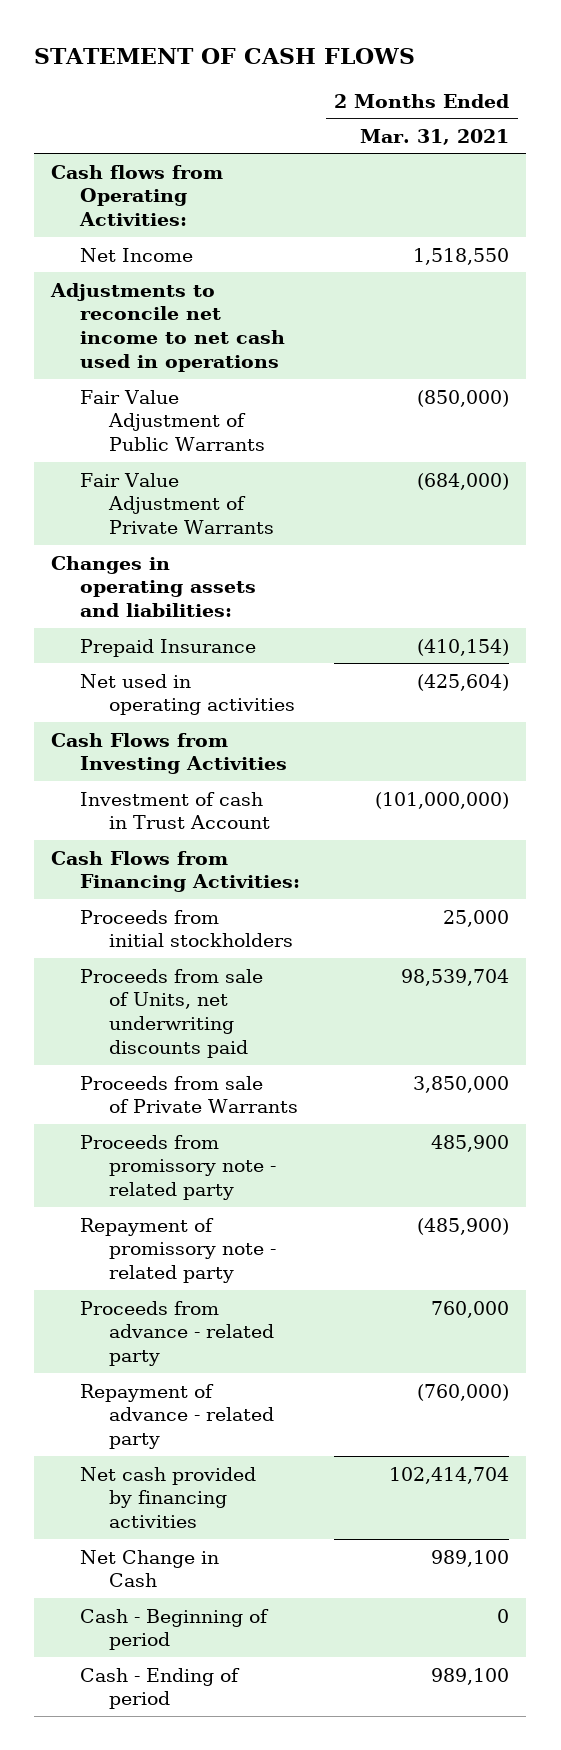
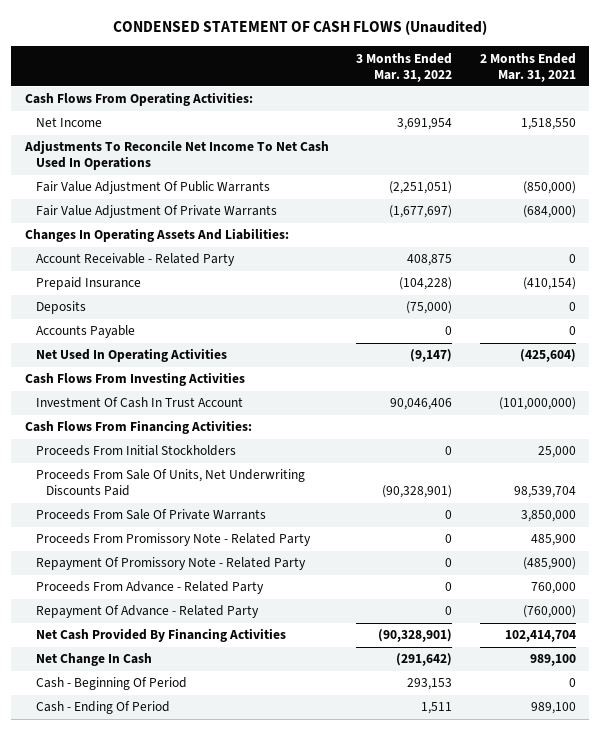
- STATEMENT OF CASH FLOWS
+ CONDENSED STATEMENT OF CASH FLOWS (Unaudited)
- | 2 Months Ended Mar. 31, 2021
+ | 3 Months Ended Mar. 31, 2022 | 2 Months Ended Mar. 31, 2021
- Cash flows from Operating Activities:
+ Cash Flows From Operating Activities:
- Adjustments to reconcile net income to net cash used in operations
- Fair Value Adjustment of Public Warrants | (850,000)
- Fair Value Adjustment of Private Warrants | (684,000)
- Changes in operating assets and liabilities:
+ Adjustments To Reconcile Net Income To Net Cash Used In Operations
+ Fair Value Adjustment Of Public Warrants | (2,251,051) | (850,000)
+ Fair Value Adjustment Of Private Warrants | (1,677,697) | (684,000)
+ Changes In Operating Assets And Liabilities:
+ Account Receivable - Related Party | 408,875 | 0
- Net used in operating activities | (425,604)
- Cash Flows from Investing Activities
- Investment of cash in Trust Account | (101,000,000)
- Cash Flows from Financing Activities:
- Proceeds from initial stockholders | 25,000
- Proceeds from sale of Units, net underwriting discounts paid | 98,539,704
- Proceeds from sale of Private Warrants | 3,850,000
- Proceeds from promissory note - related party | 485,900
- Repayment of promissory note - related party | (485,900)
- Proceeds from advance - related party | 760,000
- Repayment of advance - related party | (760,000)
- Net cash provided by financing activities | 102,414,704
- Net Change in Cash | 989,100
- Cash - Beginning of period | 0
- Cash - Ending of period | 989,100
+ Deposits | (75,000) | 0
+ Accounts Payable | 0 | 0
+ Net Used In Operating Activities | (9,147) | (425,604)
+ Cash Flows From Investing Activities
+ Investment Of Cash In Trust Account | 90,046,406 | (101,000,000)
+ Cash Flows From Financing Activities:
+ Proceeds From Initial Stockholders | 0 | 25,000
+ Proceeds From Sale Of Units, Net Underwriting Discounts Paid | (90,328,901) | 98,539,704
+ Proceeds From Sale Of Private Warrants | 0 | 3,850,000
+ Proceeds From Promissory Note - Related Party | 0 | 485,900
+ Repayment Of Promissory Note - Related Party | 0 | (485,900)
+ Proceeds From Advance - Related Party | 0 | 760,000
+ Repayment Of Advance - Related Party | 0 | (760,000)
+ Net Cash Provided By Financing Activities | (90,328,901) | 102,414,704
+ Net Change In Cash | (291,642) | 989,100
+ Cash - Beginning Of Period | 293,153 | 0
+ Cash - Ending Of Period | 1,511 | 989,100

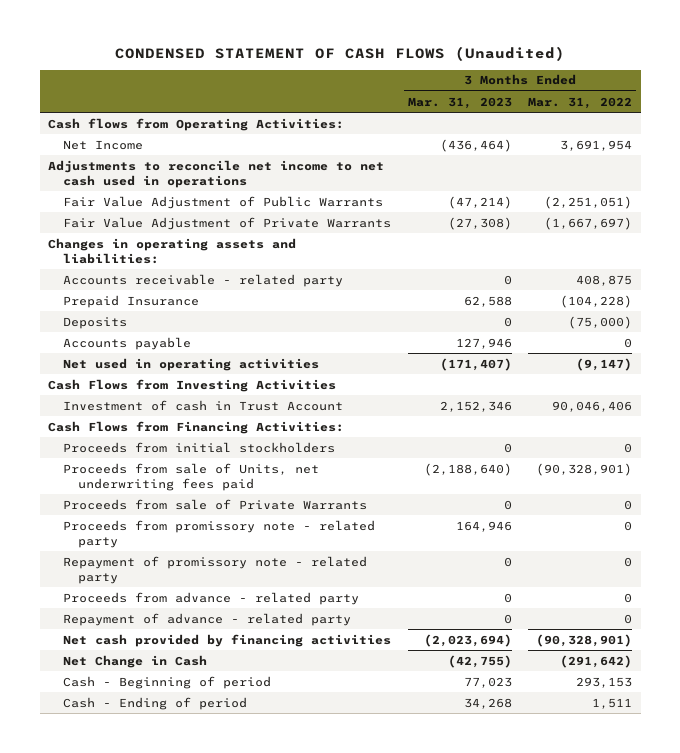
- | 3 Months Ended Mar. 31, 2022 | 2 Months Ended Mar. 31, 2021
+ | 3 Months Ended Mar. 31, 2023 | 3 Months Ended Mar. 31, 2022
- Cash Flows From Operating Activities:
+ Cash flows from Operating Activities:
- Adjustments To Reconcile Net Income To Net Cash Used In Operations
- Fair Value Adjustment Of Public Warrants | (2,251,051) | (850,000)
- Fair Value Adjustment Of Private Warrants | (1,677,697) | (684,000)
- Changes In Operating Assets And Liabilities:
- Account Receivable - Related Party | 408,875 | 0
+ Adjustments to reconcile net income to net cash used in operations
+ Fair Value Adjustment of Public Warrants | (47,214) | (2,251,051)
+ Fair Value Adjustment of Private Warrants | (27,308) | (1,667,697)
+ Changes in operating assets and liabilities:
+ Accounts receivable - related party | 0 | 408,875
- Accounts Payable | 0 | 0
- Net Used In Operating Activities | (9,147) | (425,604)
- Cash Flows From Investing Activities
- Investment Of Cash In Trust Account | 90,046,406 | (101,000,000)
- Cash Flows From Financing Activities:
- Proceeds From Initial Stockholders | 0 | 25,000
- Proceeds From Sale Of Units, Net Underwriting Discounts Paid | (90,328,901) | 98,539,704
- Proceeds From Sale Of Private Warrants | 0 | 3,850,000
- Proceeds From Promissory Note - Related Party | 0 | 485,900
- Repayment Of Promissory Note - Related Party | 0 | (485,900)
- Proceeds From Advance - Related Party | 0 | 760,000
- Repayment Of Advance - Related Party | 0 | (760,000)
- Net Cash Provided By Financing Activities | (90,328,901) | 102,414,704
- Net Change In Cash | (291,642) | 989,100
- Cash - Beginning Of Period | 293,153 | 0
- Cash - Ending Of Period | 1,511 | 989,100
+ Accounts payable | 127,946 | 0
+ Net used in operating activities | (171,407) | (9,147)
+ Cash Flows from Investing Activities
+ Investment of cash in Trust Account | 2,152,346 | 90,046,406
+ Cash Flows from Financing Activities:
+ Proceeds from initial stockholders | 0 | 0
+ Proceeds from sale of Units, net underwriting fees paid | (2,188,640) | (90,328,901)
+ Proceeds from sale of Private Warrants | 0 | 0
+ Proceeds from promissory note - related party | 164,946 | 0
+ Repayment of promissory note - related party | 0 | 0
+ Proceeds from advance - related party | 0 | 0
+ Repayment of advance - related party | 0 | 0
+ Net cash provided by financing activities | (2,023,694) | (90,328,901)
+ Net Change in Cash | (42,755) | (291,642)
+ Cash - Beginning of period | 77,023 | 293,153
+ Cash - Ending of period | 34,268 | 1,511

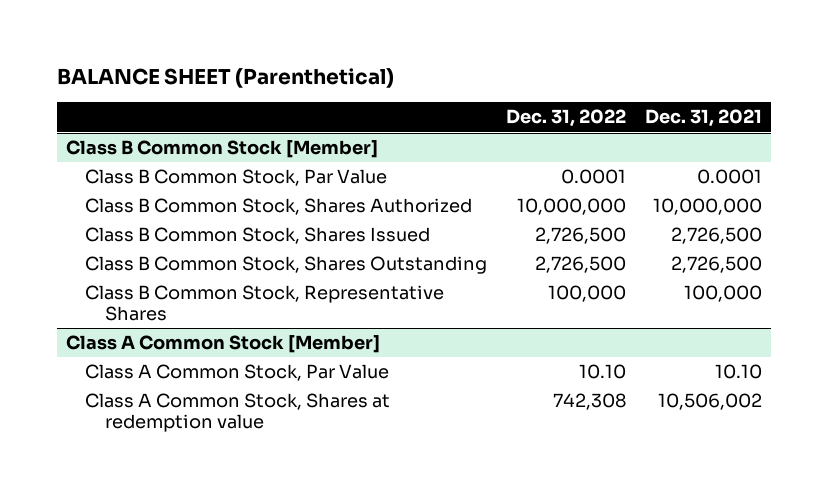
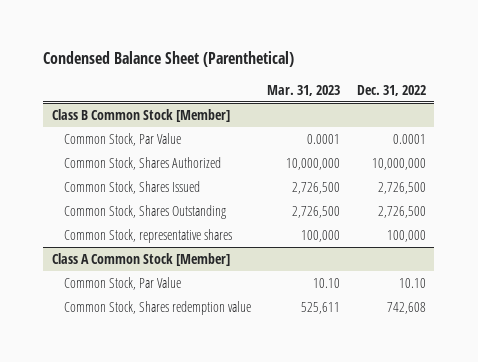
- BALANCE SHEET (Parenthetical)
+ Condensed Balance Sheet (Parenthetical)
- | Dec. 31, 2022 | Dec. 31, 2021
+ | Mar. 31, 2023 | Dec. 31, 2022
@ Class B Common Stock [Member]
- Class B Common Stock, Par Value | 0.0001 | 0.0001
- Class B Common Stock, Shares Authorized | 10,000,000 | 10,000,000
- Class B Common Stock, Shares Issued | 2,726,500 | 2,726,500
- Class B Common Stock, Shares Outstanding | 2,726,500 | 2,726,500
- Class B Common Stock, Representative Shares | 100,000 | 100,000
+ Common Stock, Par Value | 0.0001 | 0.0001
+ Common Stock, Shares Authorized | 10,000,000 | 10,000,000
+ Common Stock, Shares Issued | 2,726,500 | 2,726,500
+ Common Stock, Shares Outstanding | 2,726,500 | 2,726,500
+ Common Stock, representative shares | 100,000 | 100,000
@ Class A Common Stock [Member]
- Class A Common Stock, Par Value | 10.10 | 10.10
- Class A Common Stock, Shares at redemption value | 742,308 | 10,506,002
+ Common Stock, Par Value | 10.10 | 10.10
+ Common Stock, Shares redemption value | 525,611 | 742,608

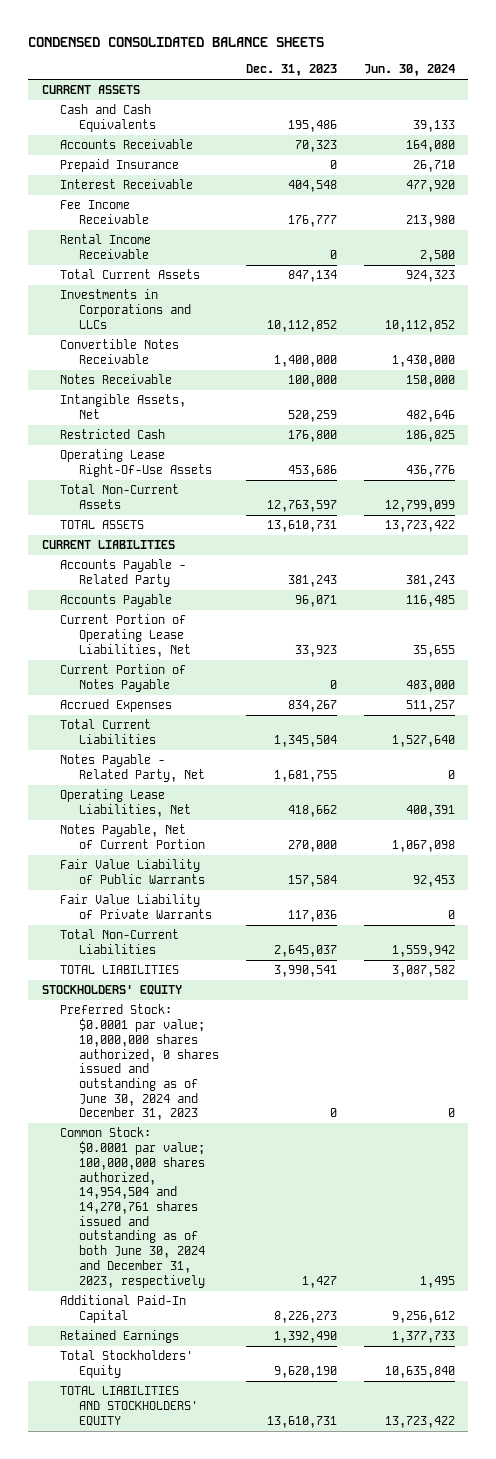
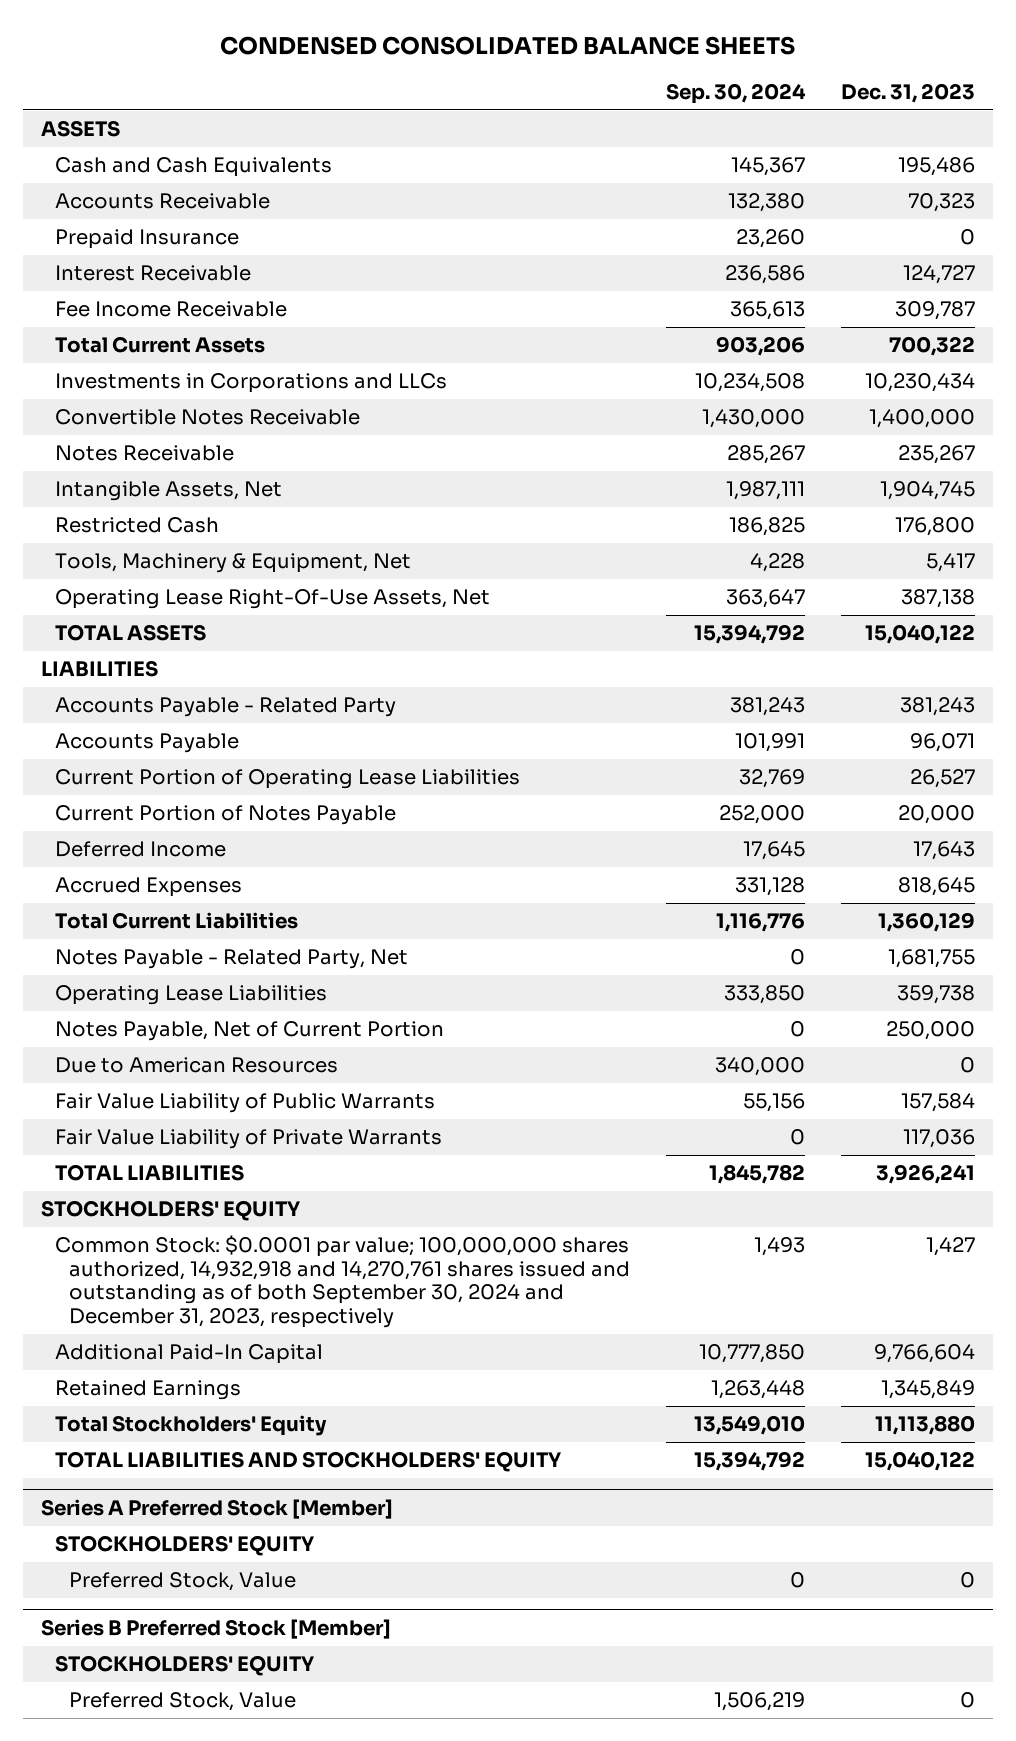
- | Dec. 31, 2023 | Jun. 30, 2024
+ | Sep. 30, 2024 | Dec. 31, 2023
- CURRENT ASSETS
+ ASSETS
- Interest Receivable | 404,548 | 477,920
- Fee Income Receivable | 176,777 | 213,980
- Rental Income Receivable | 0 | 2,500
- Total Current Assets | 847,134 | 924,323
- Investments in Corporations and LLCs | 10,112,852 | 10,112,852
+ Interest Receivable | 236,586 | 124,727
+ Fee Income Receivable | 365,613 | 309,787
+ Total Current Assets | 903,206 | 700,322
+ Investments in Corporations and LLCs | 10,234,508 | 10,230,434
- Notes Receivable | 100,000 | 150,000
- Intangible Assets, Net | 520,259 | 482,646
+ Notes Receivable | 285,267 | 235,267
+ Intangible Assets, Net | 1,987,111 | 1,904,745
- Operating Lease Right-Of-Use Assets | 453,686 | 436,776
- Total Non-Current Assets | 12,763,597 | 12,799,099
- TOTAL ASSETS | 13,610,731 | 13,723,422
- CURRENT LIABILITIES
+ Tools, Machinery & Equipment, Net | 4,228 | 5,417
+ Operating Lease Right-Of-Use Assets, Net | 363,647 | 387,138
+ TOTAL ASSETS | 15,394,792 | 15,040,122
+ LIABILITIES
- Current Portion of Operating Lease Liabilities, Net | 33,923 | 35,655
- Current Portion of Notes Payable | 0 | 483,000
- Accrued Expenses | 834,267 | 511,257
- Total Current Liabilities | 1,345,504 | 1,527,640
+ Current Portion of Operating Lease Liabilities | 32,769 | 26,527
+ Current Portion of Notes Payable | 252,000 | 20,000
+ Deferred Income | 17,645 | 17,643
+ Accrued Expenses | 331,128 | 818,645
+ Total Current Liabilities | 1,116,776 | 1,360,129
- Operating Lease Liabilities, Net | 418,662 | 400,391
- Notes Payable, Net of Current Portion | 270,000 | 1,067,098
+ Operating Lease Liabilities | 333,850 | 359,738
+ Notes Payable, Net of Current Portion | 0 | 250,000
+ Due to American Resources | 340,000 | 0
- Total Non-Current Liabilities | 2,645,037 | 1,559,942
- TOTAL LIABILITIES | 3,990,541 | 3,087,582
+ TOTAL LIABILITIES | 1,845,782 | 3,926,241
- Preferred Stock: $0.0001 par value; 10,000,000 shares authorized, 0 shares issued and outstanding as of June 30, 2024 and December 31, 2023 | 0 | 0
- Common Stock: $0.0001 par value; 100,000,000 shares authorized, 14,954,504 and 14,270,761 shares issued and outstanding as of both June 30, 2024 and December 31, 2023, respectively | 1,427 | 1,495
- Additional Paid-In Capital | 8,226,273 | 9,256,612
- Retained Earnings | 1,392,490 | 1,377,733
- Total Stockholders' Equity | 9,620,190 | 10,635,840
- TOTAL LIABILITIES AND STOCKHOLDERS' EQUITY | 13,610,731 | 13,723,422
+ Common Stock: $0.0001 par value; 100,000,000 shares authorized, 14,932,918 and 14,270,761 shares issued and outstanding as of both September 30, 2024 and December 31, 2023, respectively | 1,493 | 1,427
+ Additional Paid-In Capital | 10,777,850 | 9,766,604
+ Retained Earnings | 1,263,448 | 1,345,849
+ Total Stockholders' Equity | 13,549,010 | 11,113,880
+ TOTAL LIABILITIES AND STOCKHOLDERS' EQUITY | 15,394,792 | 15,040,122
+ Series A Preferred Stock [Member]
+ STOCKHOLDERS' EQUITY
+ Preferred Stock, Value | 0 | 0
+ Series B Preferred Stock [Member]
+ STOCKHOLDERS' EQUITY
+ Preferred Stock, Value | 1,506,219 | 0

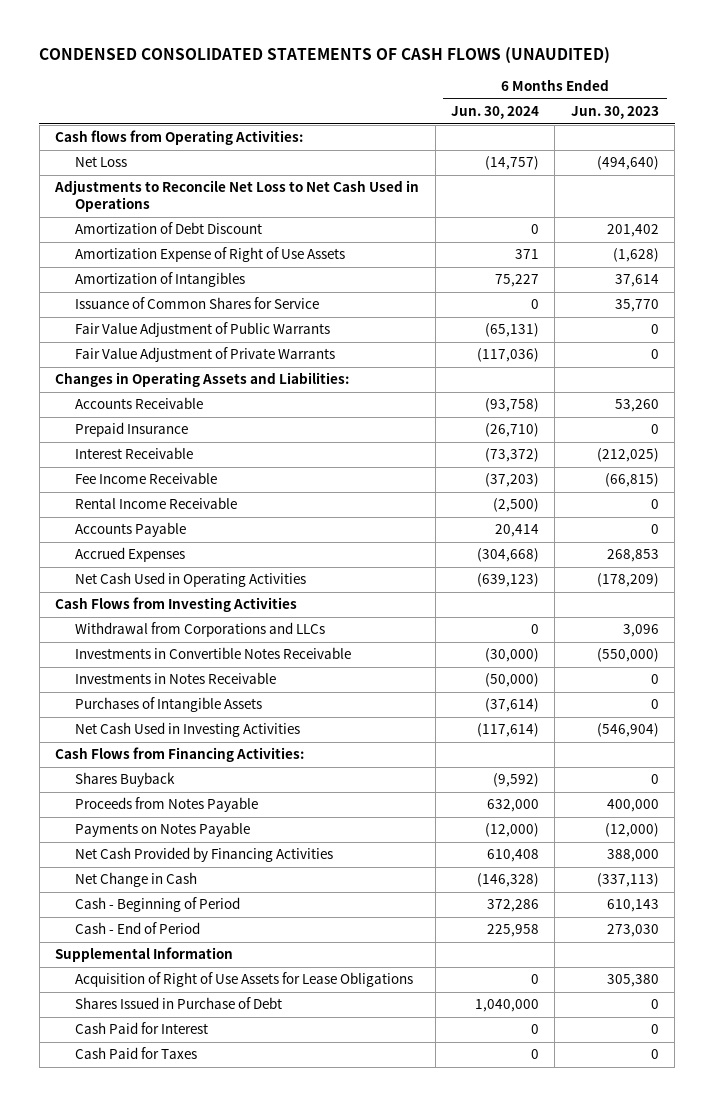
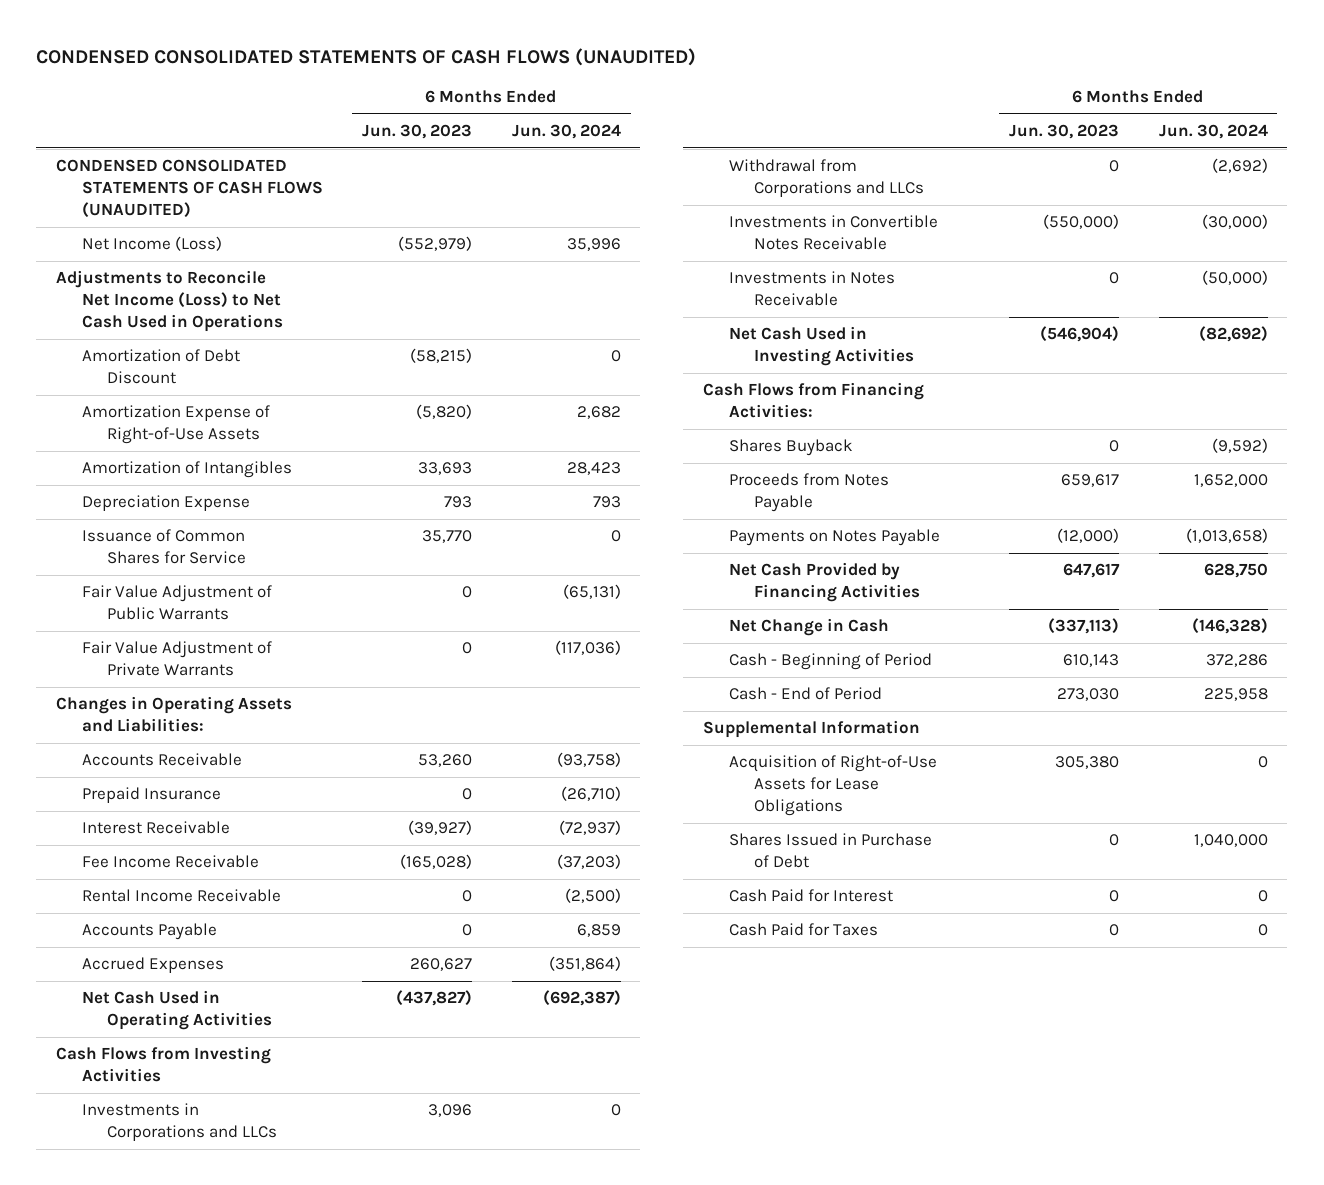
- | 6 Months Ended Jun. 30, 2024 | 6 Months Ended Jun. 30, 2023
+ | 6 Months Ended Jun. 30, 2023 | 6 Months Ended Jun. 30, 2024
- Cash flows from Operating Activities:
- Net Loss | (14,757) | (494,640)
- Adjustments to Reconcile Net Loss to Net Cash Used in Operations
- Amortization of Debt Discount | 0 | 201,402
- Amortization Expense of Right of Use Assets | 371 | (1,628)
- Amortization of Intangibles | 75,227 | 37,614
+ CONDENSED CONSOLIDATED STATEMENTS OF CASH FLOWS (UNAUDITED)
+ Net Income (Loss) | (552,979) | 35,996
+ Adjustments to Reconcile Net Income (Loss) to Net Cash Used in Operations
+ Amortization of Debt Discount | (58,215) | 0
+ Amortization Expense of Right-of-Use Assets | (5,820) | 2,682
+ Amortization of Intangibles | 33,693 | 28,423
+ Depreciation Expense | 793 | 793
- Interest Receivable | (73,372) | (212,025)
- Fee Income Receivable | (37,203) | (66,815)
+ Interest Receivable | (39,927) | (72,937)
+ Fee Income Receivable | (165,028) | (37,203)
- Accounts Payable | 20,414 | 0
- Accrued Expenses | (304,668) | 268,853
- Net Cash Used in Operating Activities | (639,123) | (178,209)
+ Accounts Payable | 0 | 6,859
+ Accrued Expenses | 260,627 | (351,864)
+ Net Cash Used in Operating Activities | (437,827) | (692,387)
- Withdrawal from Corporations and LLCs | 0 | 3,096
+ Investments in Corporations and LLCs | 3,096 | 0
+ Withdrawal from Corporations and LLCs | 0 | (2,692)
- Purchases of Intangible Assets | (37,614) | 0
- Net Cash Used in Investing Activities | (117,614) | (546,904)
+ Net Cash Used in Investing Activities | (546,904) | (82,692)
- Proceeds from Notes Payable | 632,000 | 400,000
- Payments on Notes Payable | (12,000) | (12,000)
- Net Cash Provided by Financing Activities | 610,408 | 388,000
+ Proceeds from Notes Payable | 659,617 | 1,652,000
+ Payments on Notes Payable | (12,000) | (1,013,658)
+ Net Cash Provided by Financing Activities | 647,617 | 628,750
- Acquisition of Right of Use Assets for Lease Obligations | 0 | 305,380
+ Acquisition of Right-of-Use Assets for Lease Obligations | 305,380 | 0

